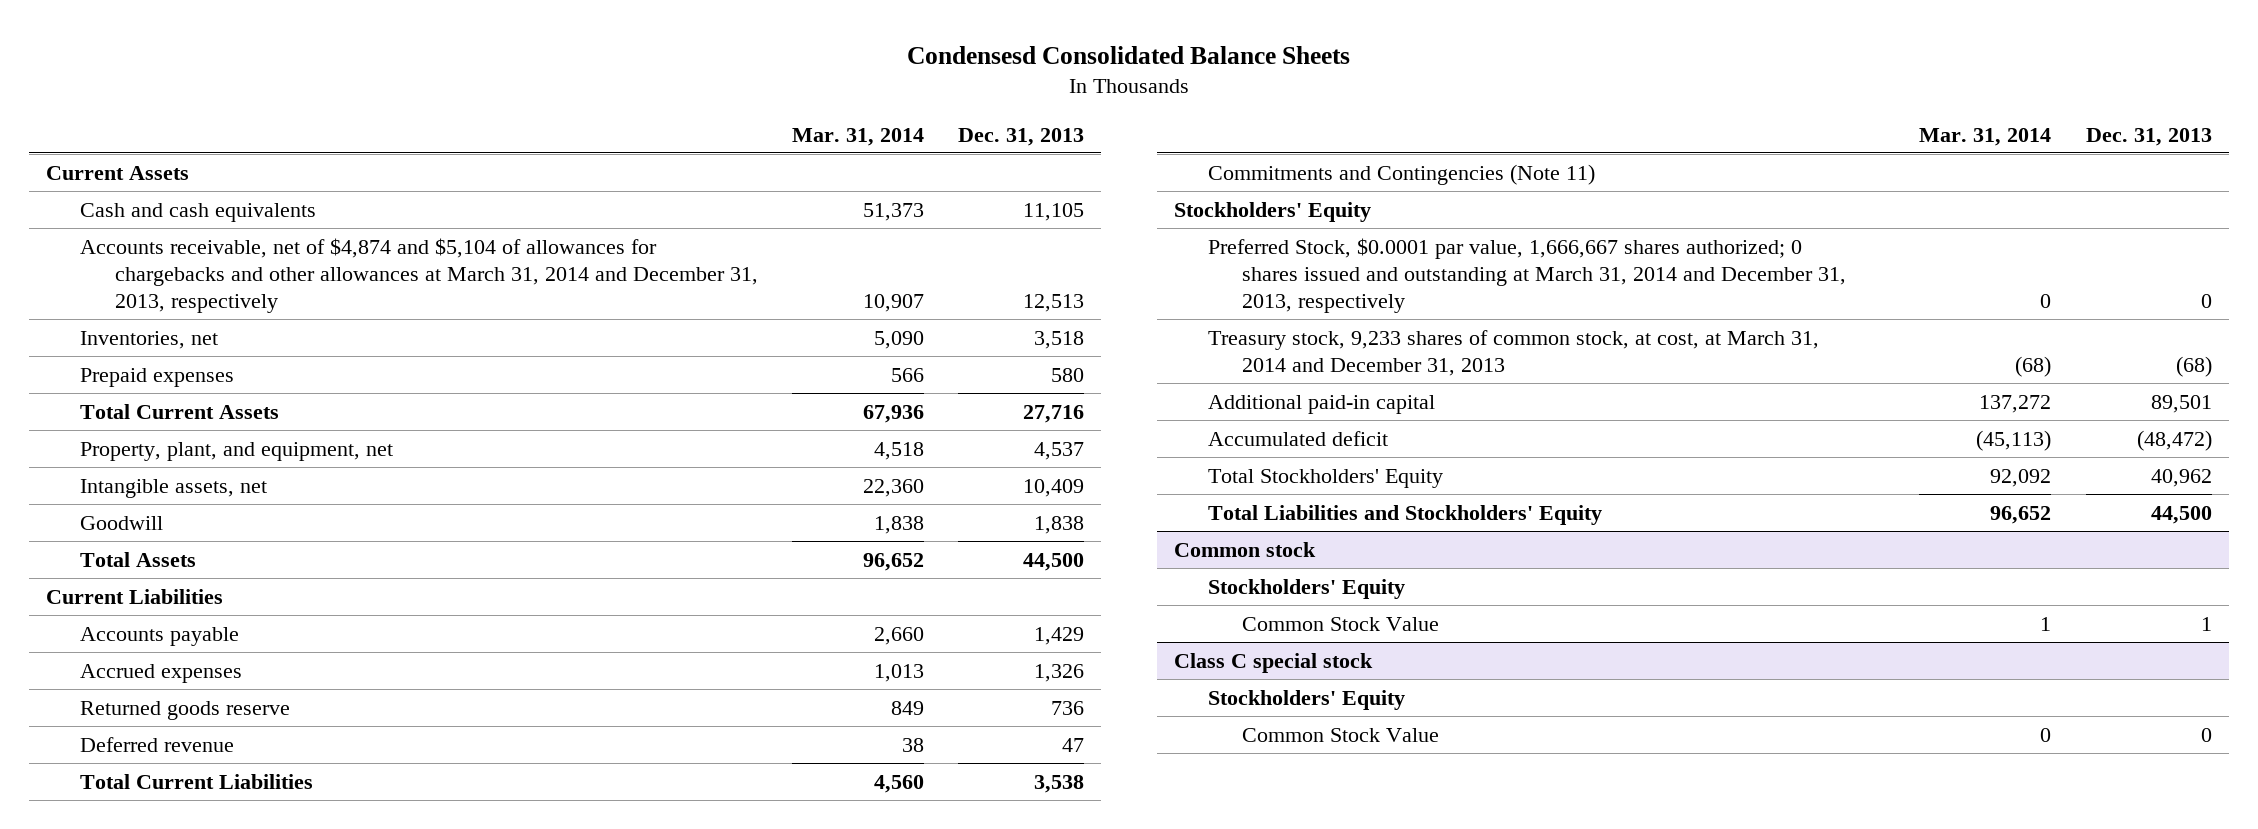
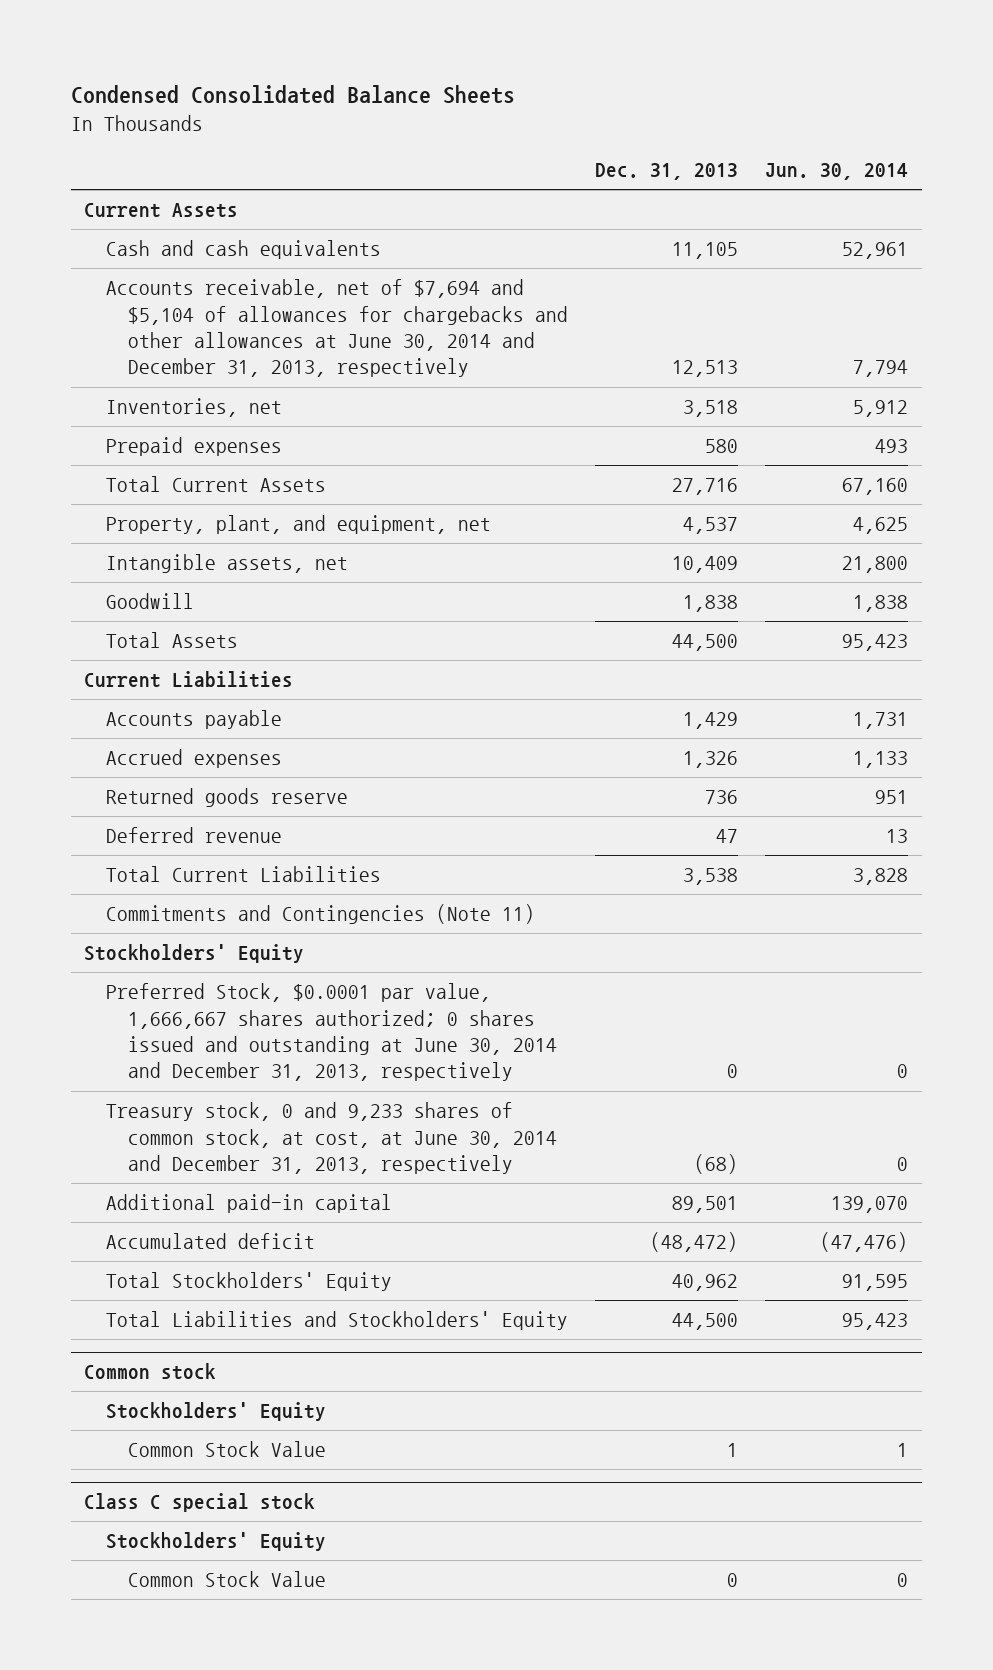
- Condensesd Consolidated Balance Sheets
+ Condensed Consolidated Balance Sheets
- | Mar. 31, 2014 | Dec. 31, 2013
+ | Dec. 31, 2013 | Jun. 30, 2014
- Accounts receivable, net of $4,874 and $5,104 of allowances for chargebacks and other allowances at March 31, 2014 and December 31, 2013, respectively | 10,907 | 12,513
+ Accounts receivable, net of $7,694 and $5,104 of allowances for chargebacks and other allowances at June 30, 2014 and December 31, 2013, respectively | 12,513 | 7,794
- Preferred Stock, $0.0001 par value, 1,666,667 shares authorized; 0 shares issued and outstanding at March 31, 2014 and December 31, 2013, respectively | 0 | 0
- Treasury stock, 9,233 shares of common stock, at cost, at March 31, 2014 and December 31, 2013 | (68) | (68)
+ Preferred Stock, $0.0001 par value, 1,666,667 shares authorized; 0 shares issued and outstanding at June 30, 2014 and December 31, 2013, respectively | 0 | 0
+ Treasury stock, 0 and 9,233 shares of common stock, at cost, at June 30, 2014 and December 31, 2013, respectively | (68) | 0

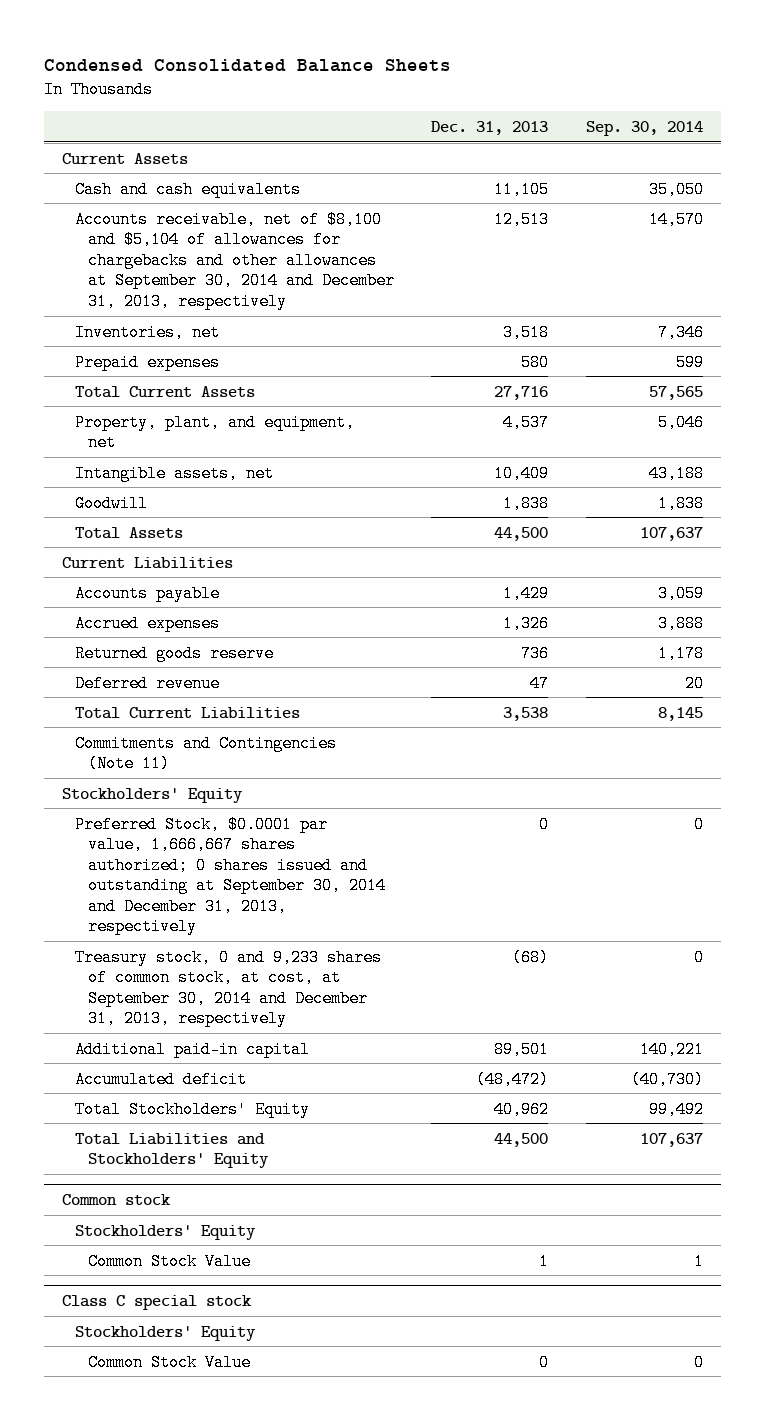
- | Dec. 31, 2013 | Jun. 30, 2014
+ | Dec. 31, 2013 | Sep. 30, 2014
- Accounts receivable, net of $7,694 and $5,104 of allowances for chargebacks and other allowances at June 30, 2014 and December 31, 2013, respectively | 12,513 | 7,794
+ Accounts receivable, net of $8,100 and $5,104 of allowances for chargebacks and other allowances at September 30, 2014 and December 31, 2013, respectively | 12,513 | 14,570
- Preferred Stock, $0.0001 par value, 1,666,667 shares authorized; 0 shares issued and outstanding at June 30, 2014 and December 31, 2013, respectively | 0 | 0
- Treasury stock, 0 and 9,233 shares of common stock, at cost, at June 30, 2014 and December 31, 2013, respectively | (68) | 0
+ Preferred Stock, $0.0001 par value, 1,666,667 shares authorized; 0 shares issued and outstanding at September 30, 2014 and December 31, 2013, respectively | 0 | 0
+ Treasury stock, 0 and 9,233 shares of common stock, at cost, at September 30, 2014 and December 31, 2013, respectively | (68) | 0

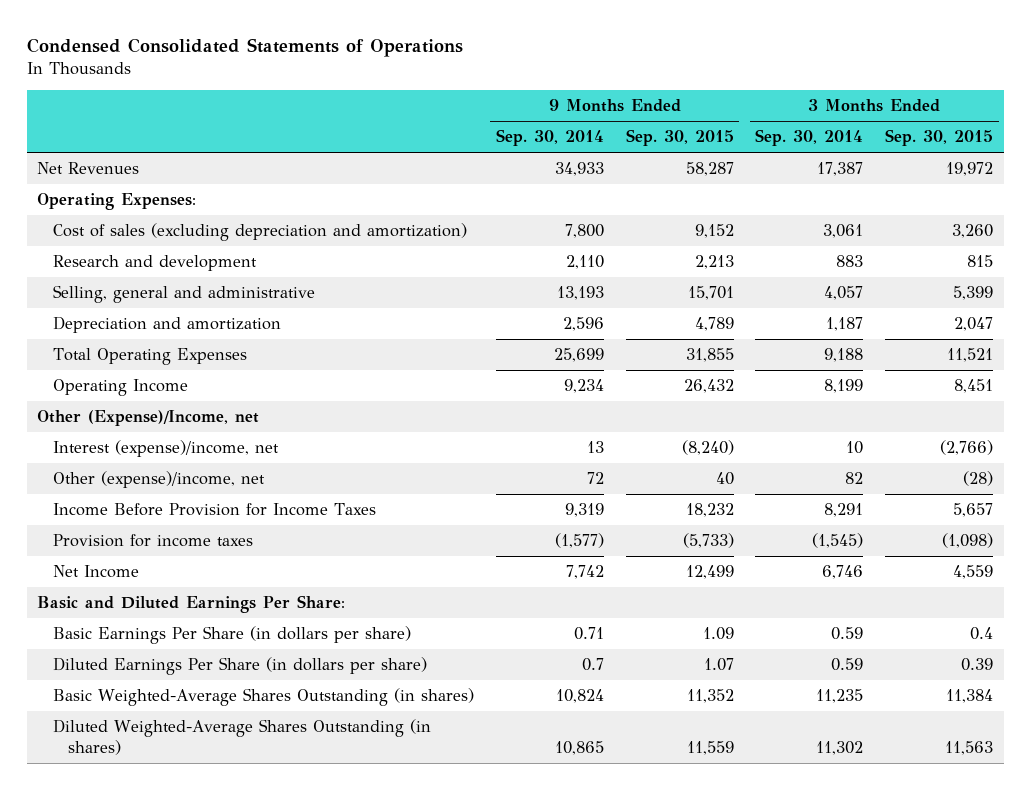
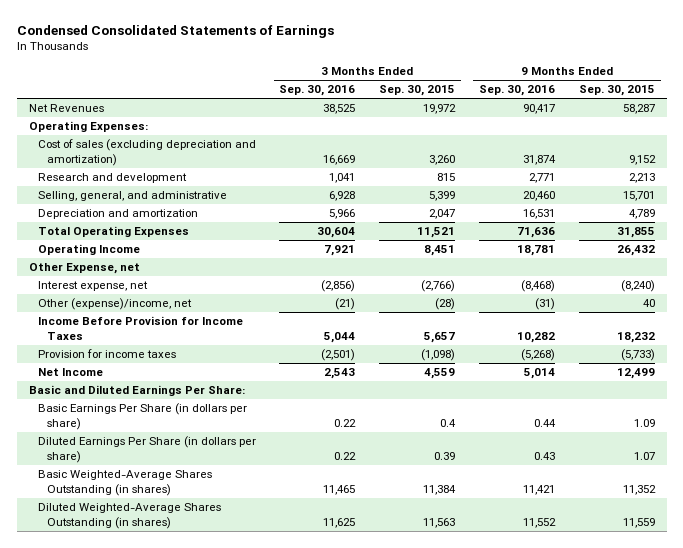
- Condensed Consolidated Statements of Operations
+ Condensed Consolidated Statements of Earnings
- | 9 Months Ended Sep. 30, 2014 | 9 Months Ended Sep. 30, 2015 | 3 Months Ended Sep. 30, 2014 | 3 Months Ended Sep. 30, 2015
+ | 3 Months Ended Sep. 30, 2016 | 3 Months Ended Sep. 30, 2015 | 9 Months Ended Sep. 30, 2016 | 9 Months Ended Sep. 30, 2015
- Selling, general and administrative | 13,193 | 15,701 | 4,057 | 5,399
+ Selling, general, and administrative | 6,928 | 5,399 | 20,460 | 15,701
- Other (Expense)/Income, net
- Interest (expense)/income, net | 13 | (8,240) | 10 | (2,766)
+ Other Expense, net
+ Interest expense, net | (2,856) | (2,766) | (8,468) | (8,240)

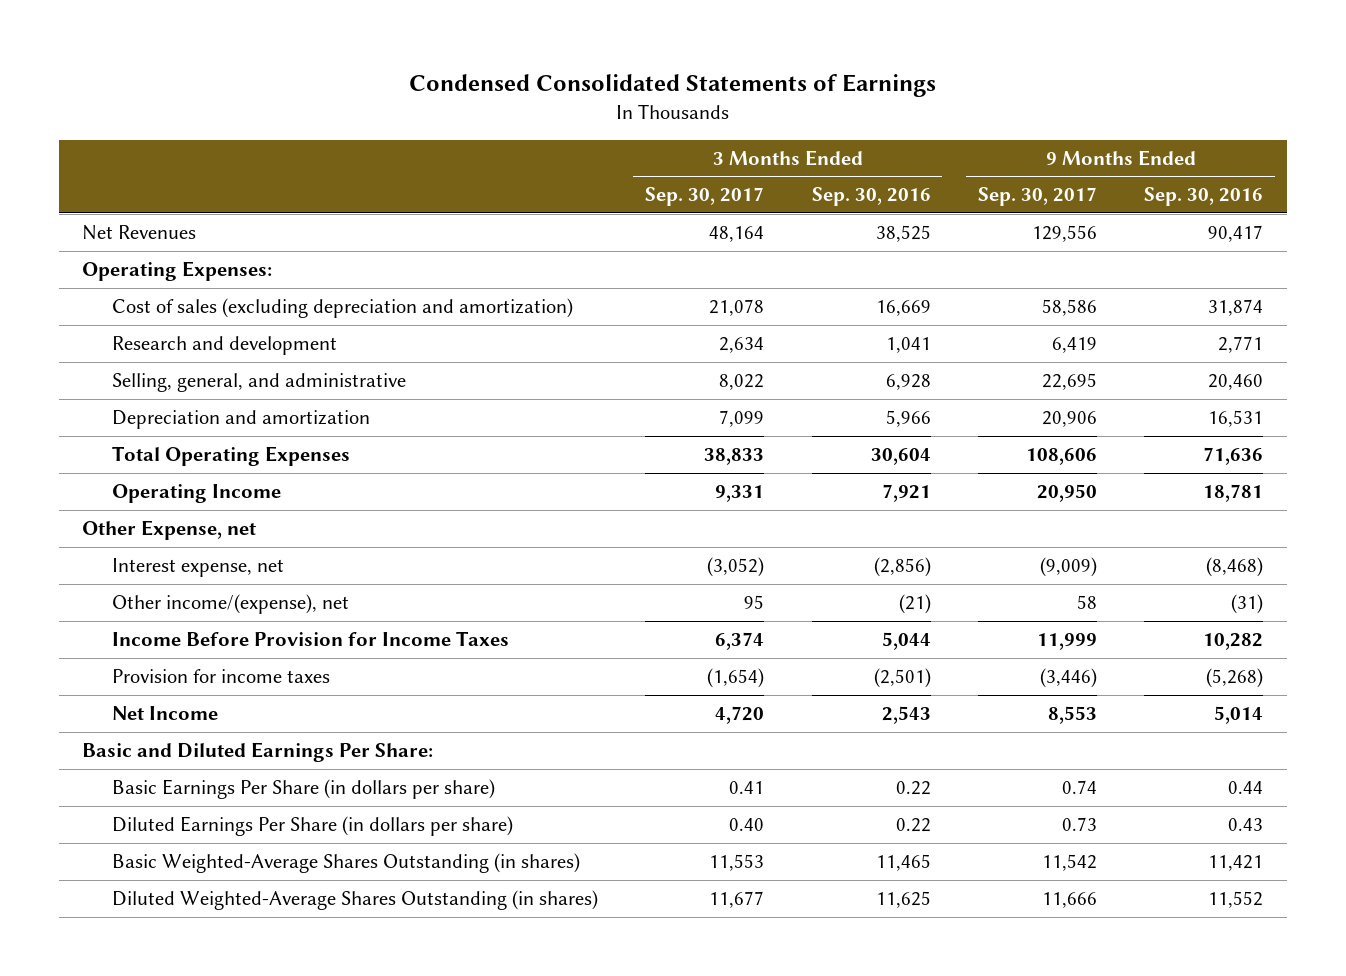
- | 3 Months Ended Sep. 30, 2016 | 3 Months Ended Sep. 30, 2015 | 9 Months Ended Sep. 30, 2016 | 9 Months Ended Sep. 30, 2015
+ | 3 Months Ended Sep. 30, 2017 | 3 Months Ended Sep. 30, 2016 | 9 Months Ended Sep. 30, 2017 | 9 Months Ended Sep. 30, 2016
- Other (expense)/income, net | (21) | (28) | (31) | 40
+ Other income/(expense), net | 95 | (21) | 58 | (31)

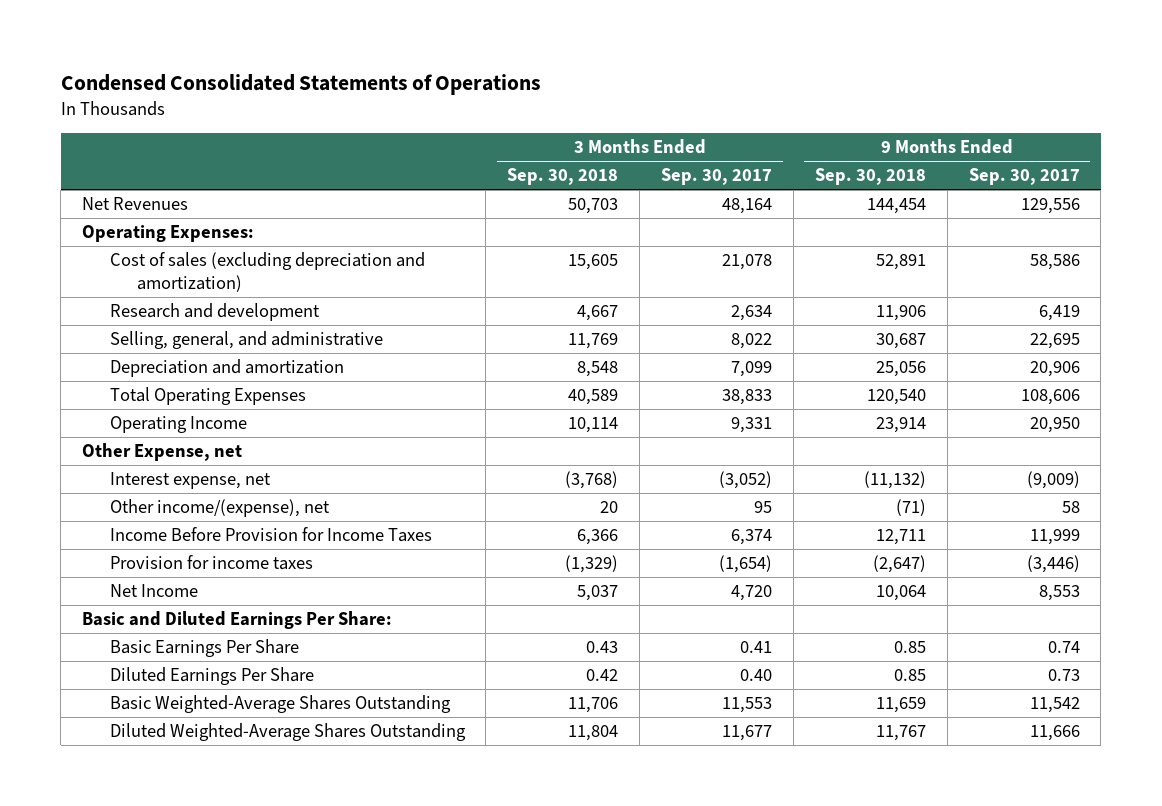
- Condensed Consolidated Statements of Earnings
+ Condensed Consolidated Statements of Operations
- | 3 Months Ended Sep. 30, 2017 | 3 Months Ended Sep. 30, 2016 | 9 Months Ended Sep. 30, 2017 | 9 Months Ended Sep. 30, 2016
+ | 3 Months Ended Sep. 30, 2018 | 3 Months Ended Sep. 30, 2017 | 9 Months Ended Sep. 30, 2018 | 9 Months Ended Sep. 30, 2017
- Basic Earnings Per Share (in dollars per share) | 0.41 | 0.22 | 0.74 | 0.44
- Diluted Earnings Per Share (in dollars per share) | 0.40 | 0.22 | 0.73 | 0.43
- Basic Weighted-Average Shares Outstanding (in shares) | 11,553 | 11,465 | 11,542 | 11,421
- Diluted Weighted-Average Shares Outstanding (in shares) | 11,677 | 11,625 | 11,666 | 11,552
+ Basic Earnings Per Share | 0.43 | 0.41 | 0.85 | 0.74
+ Diluted Earnings Per Share | 0.42 | 0.40 | 0.85 | 0.73
+ Basic Weighted-Average Shares Outstanding | 11,706 | 11,553 | 11,659 | 11,542
+ Diluted Weighted-Average Shares Outstanding | 11,804 | 11,677 | 11,767 | 11,666

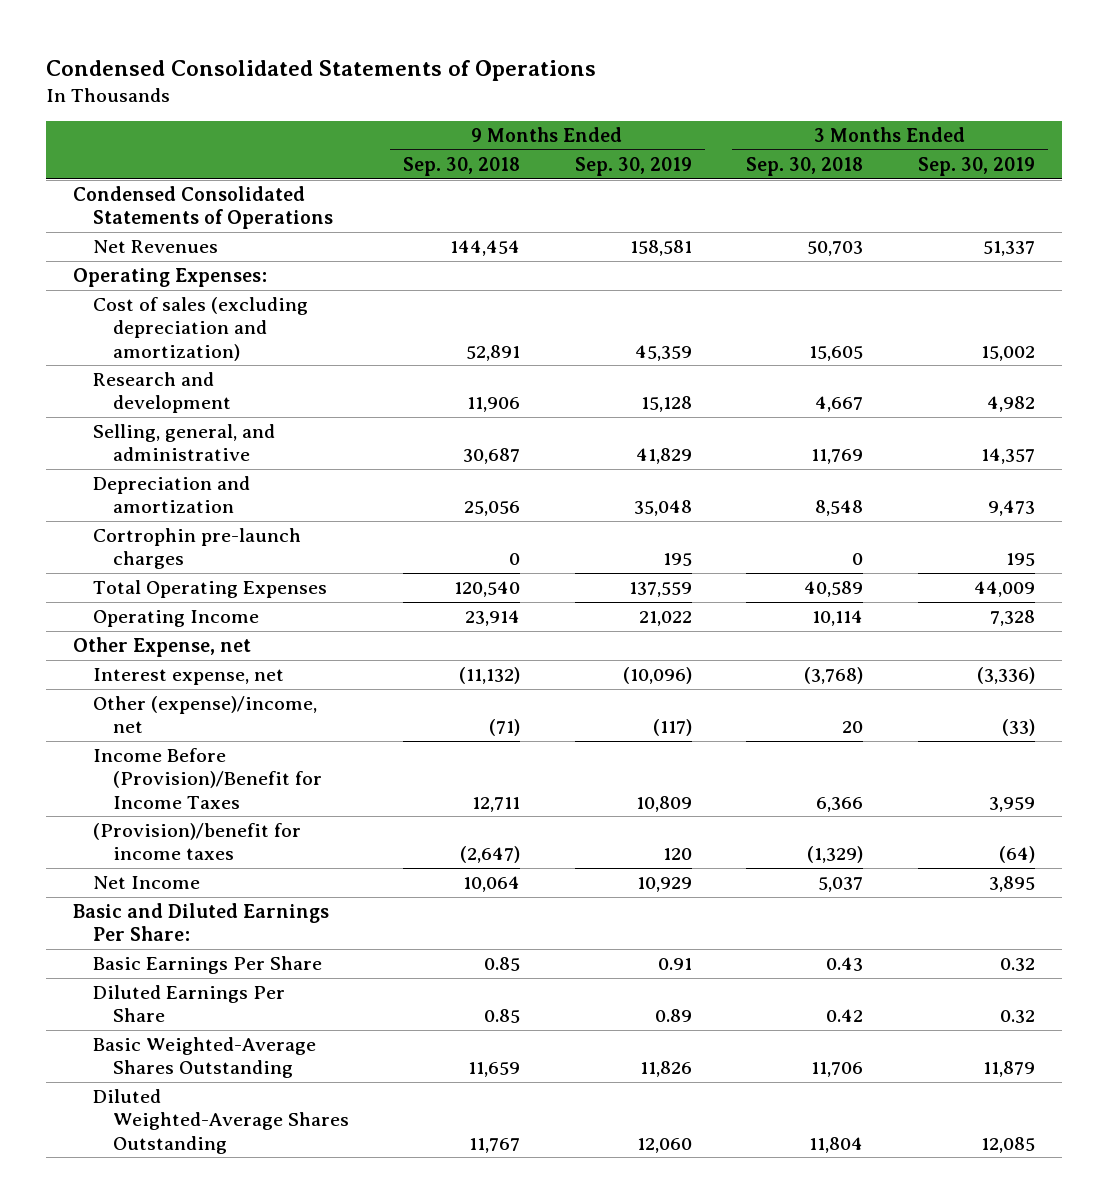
- | 3 Months Ended Sep. 30, 2018 | 3 Months Ended Sep. 30, 2017 | 9 Months Ended Sep. 30, 2018 | 9 Months Ended Sep. 30, 2017
+ | 9 Months Ended Sep. 30, 2018 | 9 Months Ended Sep. 30, 2019 | 3 Months Ended Sep. 30, 2018 | 3 Months Ended Sep. 30, 2019
+ Condensed Consolidated Statements of Operations
+ Cortrophin pre-launch charges | 0 | 195 | 0 | 195
- Other income/(expense), net | 20 | 95 | (71) | 58
- Income Before Provision for Income Taxes | 6,366 | 6,374 | 12,711 | 11,999
- Provision for income taxes | (1,329) | (1,654) | (2,647) | (3,446)
+ Other (expense)/income, net | (71) | (117) | 20 | (33)
+ Income Before (Provision)/Benefit for Income Taxes | 12,711 | 10,809 | 6,366 | 3,959
+ (Provision)/benefit for income taxes | (2,647) | 120 | (1,329) | (64)

